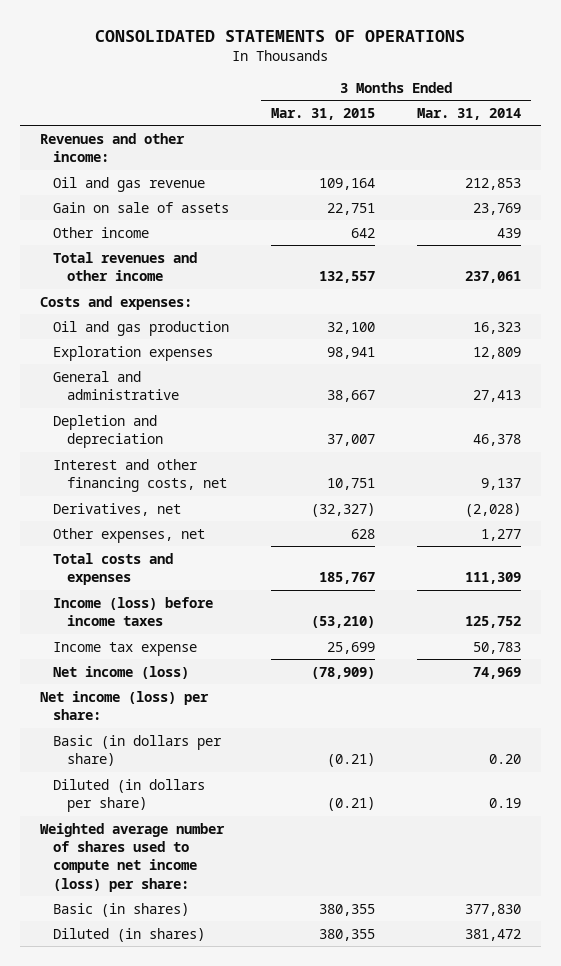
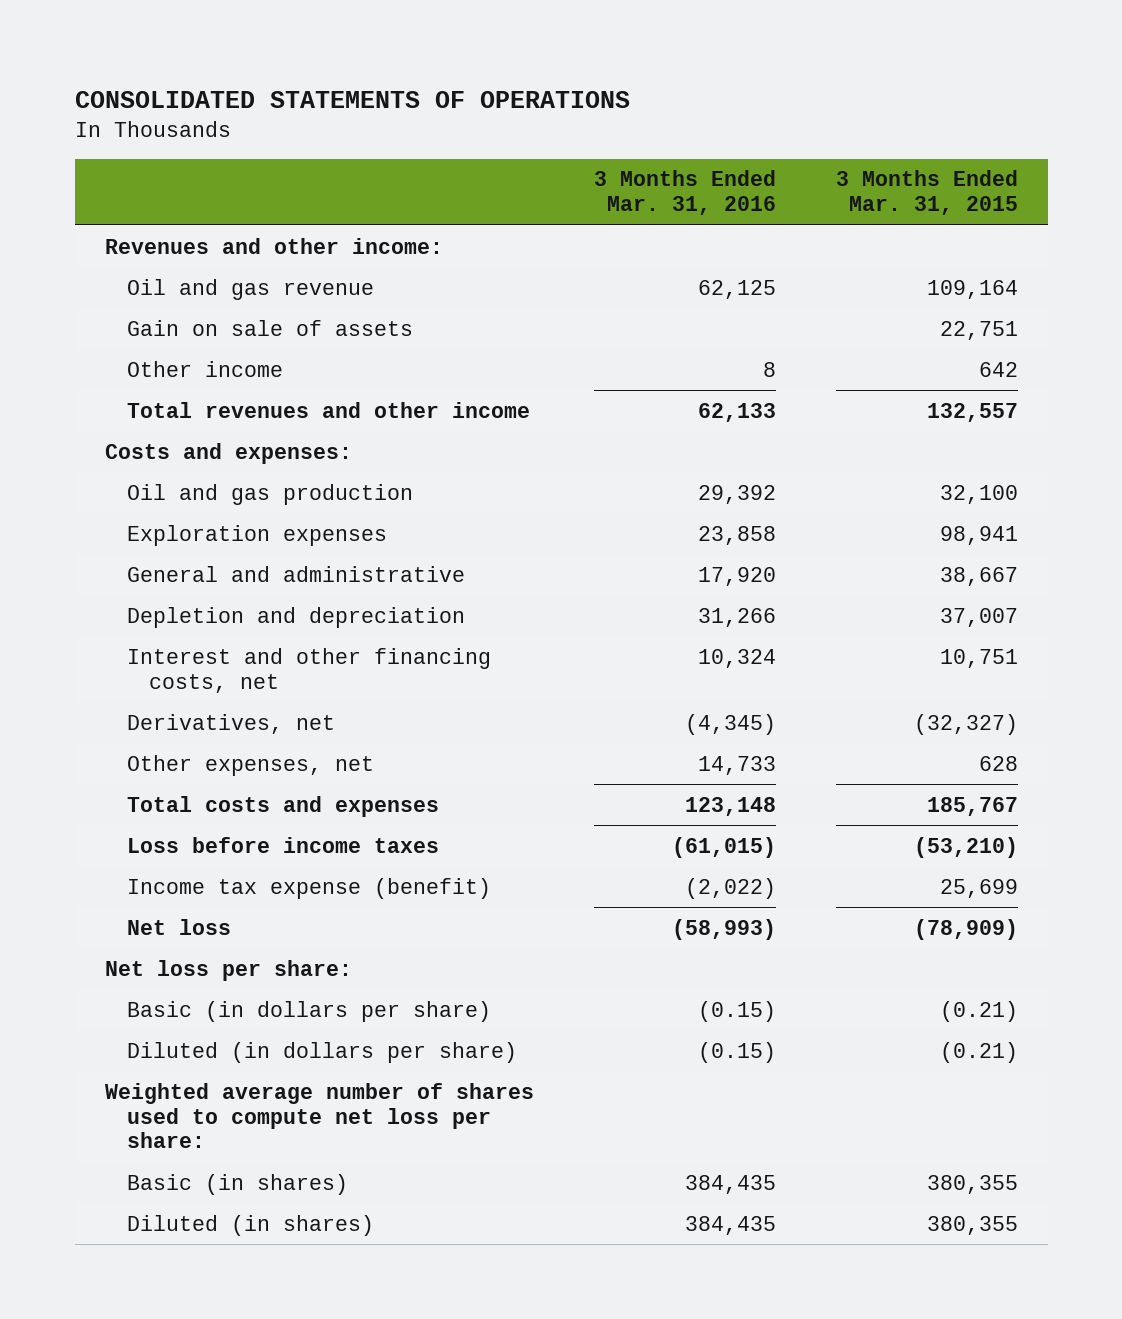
- | 3 Months Ended Mar. 31, 2015 | 3 Months Ended Mar. 31, 2014
+ | 3 Months Ended Mar. 31, 2016 | 3 Months Ended Mar. 31, 2015
- Income (loss) before income taxes | (53,210) | 125,752
- Income tax expense | 25,699 | 50,783
- Net income (loss) | (78,909) | 74,969
- Net income (loss) per share:
+ Loss before income taxes | (61,015) | (53,210)
+ Income tax expense (benefit) | (2,022) | 25,699
+ Net loss | (58,993) | (78,909)
+ Net loss per share:
- Weighted average number of shares used to compute net income (loss) per share:
+ Weighted average number of shares used to compute net loss per share:

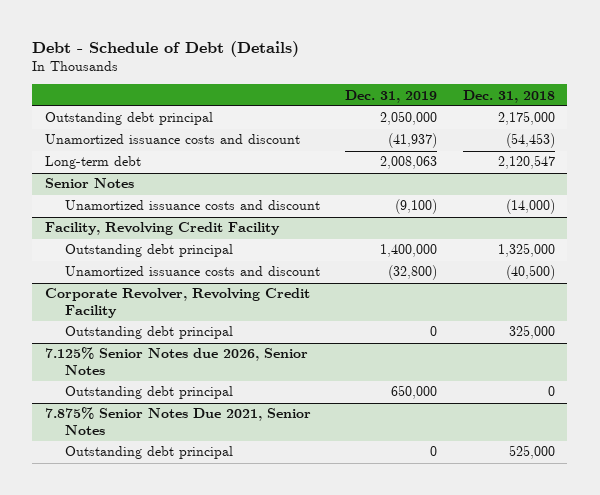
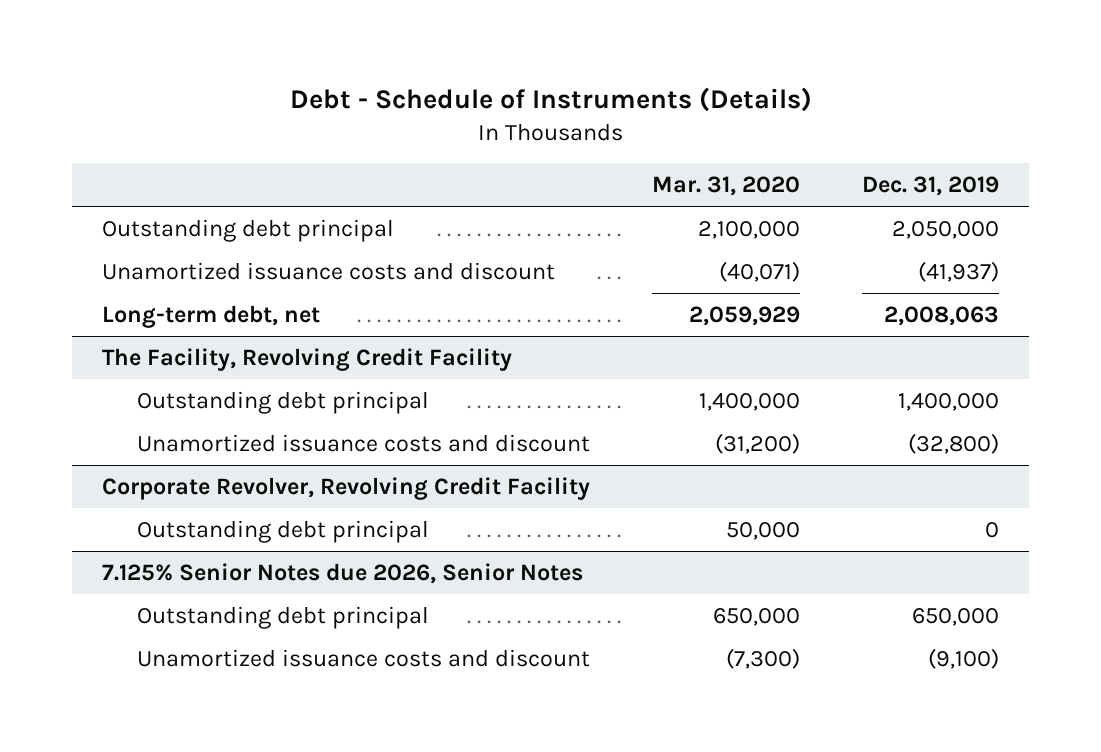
- Debt - Schedule of Debt (Details)
+ Debt - Schedule of Instruments (Details)
- | Dec. 31, 2019 | Dec. 31, 2018
+ | Mar. 31, 2020 | Dec. 31, 2019
- Long-term debt | 2,008,063 | 2,120,547
- Senior Notes
- Unamortized issuance costs and discount | (9,100) | (14,000)
- Facility, Revolving Credit Facility
+ Long-term debt, net | 2,059,929 | 2,008,063
+ The Facility, Revolving Credit Facility
- 7.875% Senior Notes Due 2021, Senior Notes
- Outstanding debt principal | 0 | 525,000
@ 7.125% Senior Notes due 2026, Senior Notes
+ Unamortized issuance costs and discount | (7,300) | (9,100)

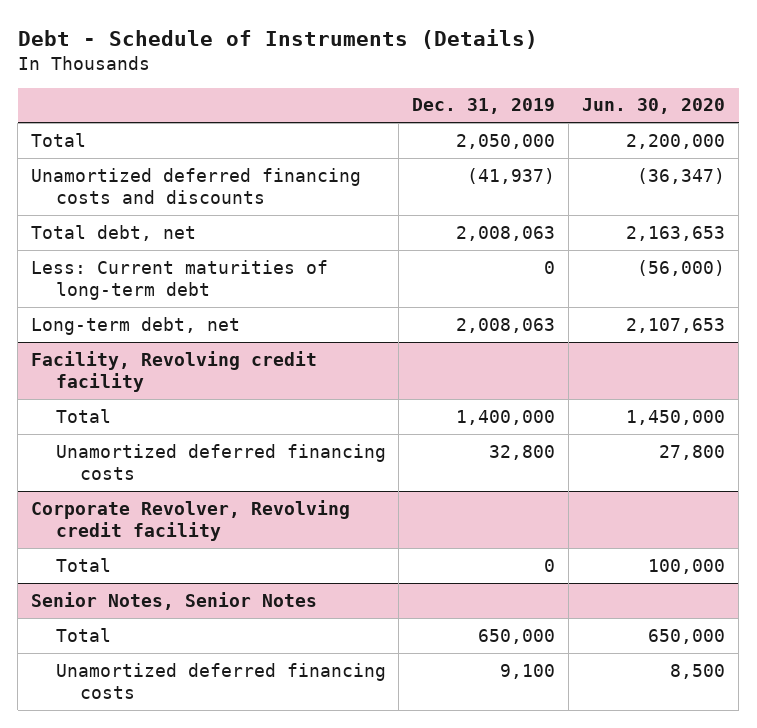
- | Mar. 31, 2020 | Dec. 31, 2019
+ | Dec. 31, 2019 | Jun. 30, 2020
- Outstanding debt principal | 2,100,000 | 2,050,000
- Unamortized issuance costs and discount | (40,071) | (41,937)
+ Total | 2,050,000 | 2,200,000
+ Unamortized deferred financing costs and discounts | (41,937) | (36,347)
+ Total debt, net | 2,008,063 | 2,163,653
+ Less: Current maturities of long-term debt | 0 | (56,000)
- The Facility, Revolving Credit Facility
- Outstanding debt principal | 1,400,000 | 1,400,000
- Unamortized issuance costs and discount | (31,200) | (32,800)
- Corporate Revolver, Revolving Credit Facility
- Outstanding debt principal | 50,000 | 0
- 7.125% Senior Notes due 2026, Senior Notes
- Outstanding debt principal | 650,000 | 650,000
- Unamortized issuance costs and discount | (7,300) | (9,100)
+ Facility, Revolving credit facility
+ Total | 1,400,000 | 1,450,000
+ Unamortized deferred financing costs | 32,800 | 27,800
+ Corporate Revolver, Revolving credit facility
+ Total | 0 | 100,000
+ Senior Notes, Senior Notes
+ Total | 650,000 | 650,000
+ Unamortized deferred financing costs | 9,100 | 8,500

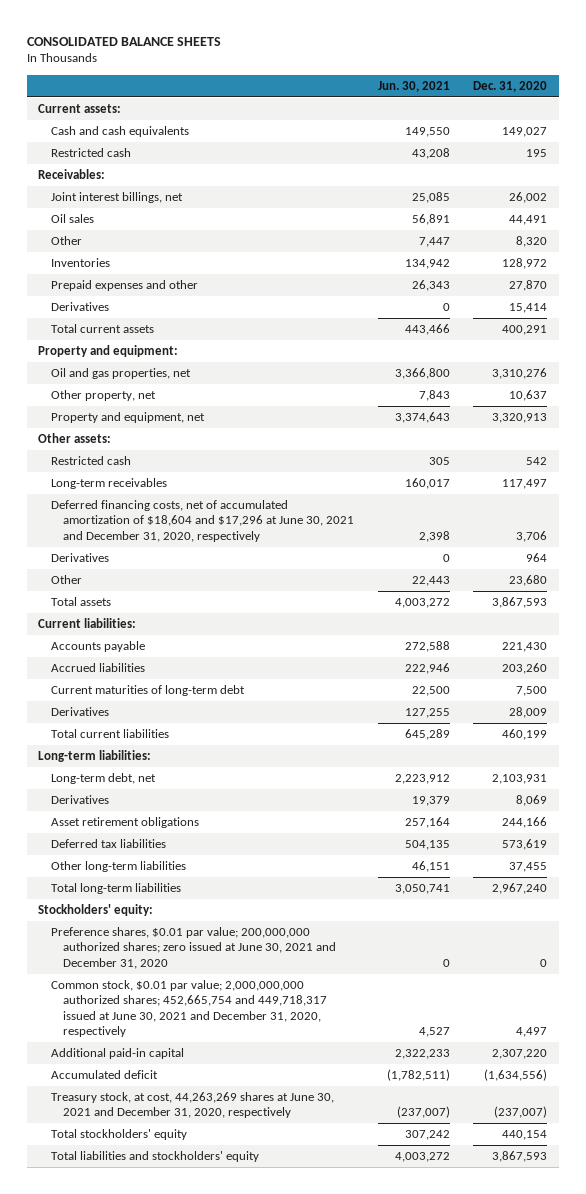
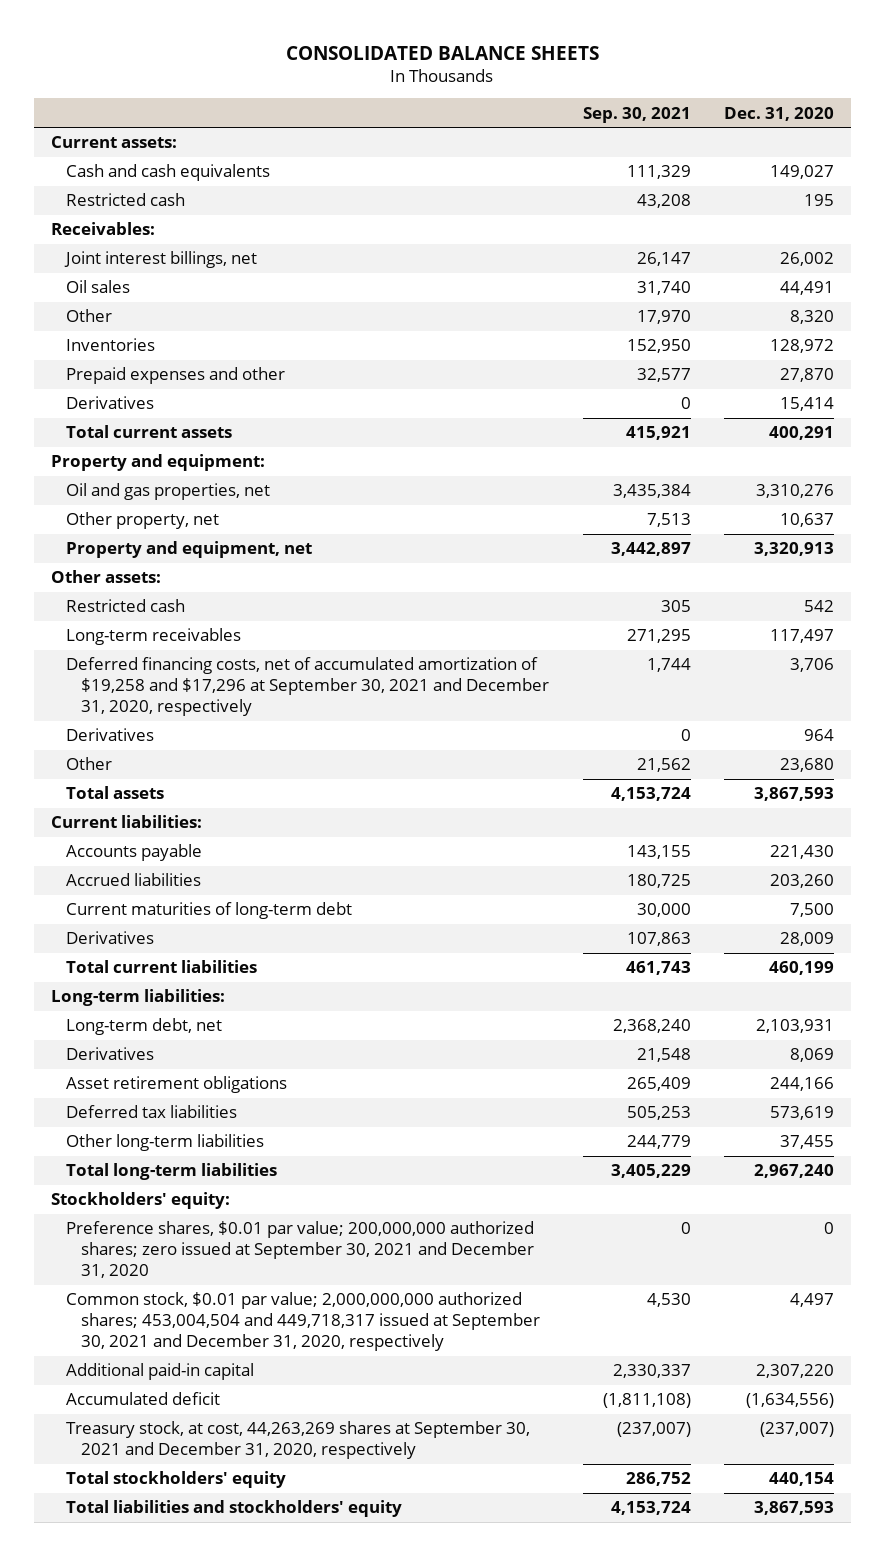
- | Jun. 30, 2021 | Dec. 31, 2020
+ | Sep. 30, 2021 | Dec. 31, 2020
- Deferred financing costs, net of accumulated amortization of $18,604 and $17,296 at June 30, 2021 and December 31, 2020, respectively | 2,398 | 3,706
+ Deferred financing costs, net of accumulated amortization of $19,258 and $17,296 at September 30, 2021 and December 31, 2020, respectively | 1,744 | 3,706
- Preference shares, $0.01 par value; 200,000,000 authorized shares; zero issued at June 30, 2021 and December 31, 2020 | 0 | 0
- Common stock, $0.01 par value; 2,000,000,000 authorized shares; 452,665,754 and 449,718,317 issued at June 30, 2021 and December 31, 2020, respectively | 4,527 | 4,497
+ Preference shares, $0.01 par value; 200,000,000 authorized shares; zero issued at September 30, 2021 and December 31, 2020 | 0 | 0
+ Common stock, $0.01 par value; 2,000,000,000 authorized shares; 453,004,504 and 449,718,317 issued at September 30, 2021 and December 31, 2020, respectively | 4,530 | 4,497
- Treasury stock, at cost, 44,263,269 shares at June 30, 2021 and December 31, 2020, respectively | (237,007) | (237,007)
+ Treasury stock, at cost, 44,263,269 shares at September 30, 2021 and December 31, 2020, respectively | (237,007) | (237,007)

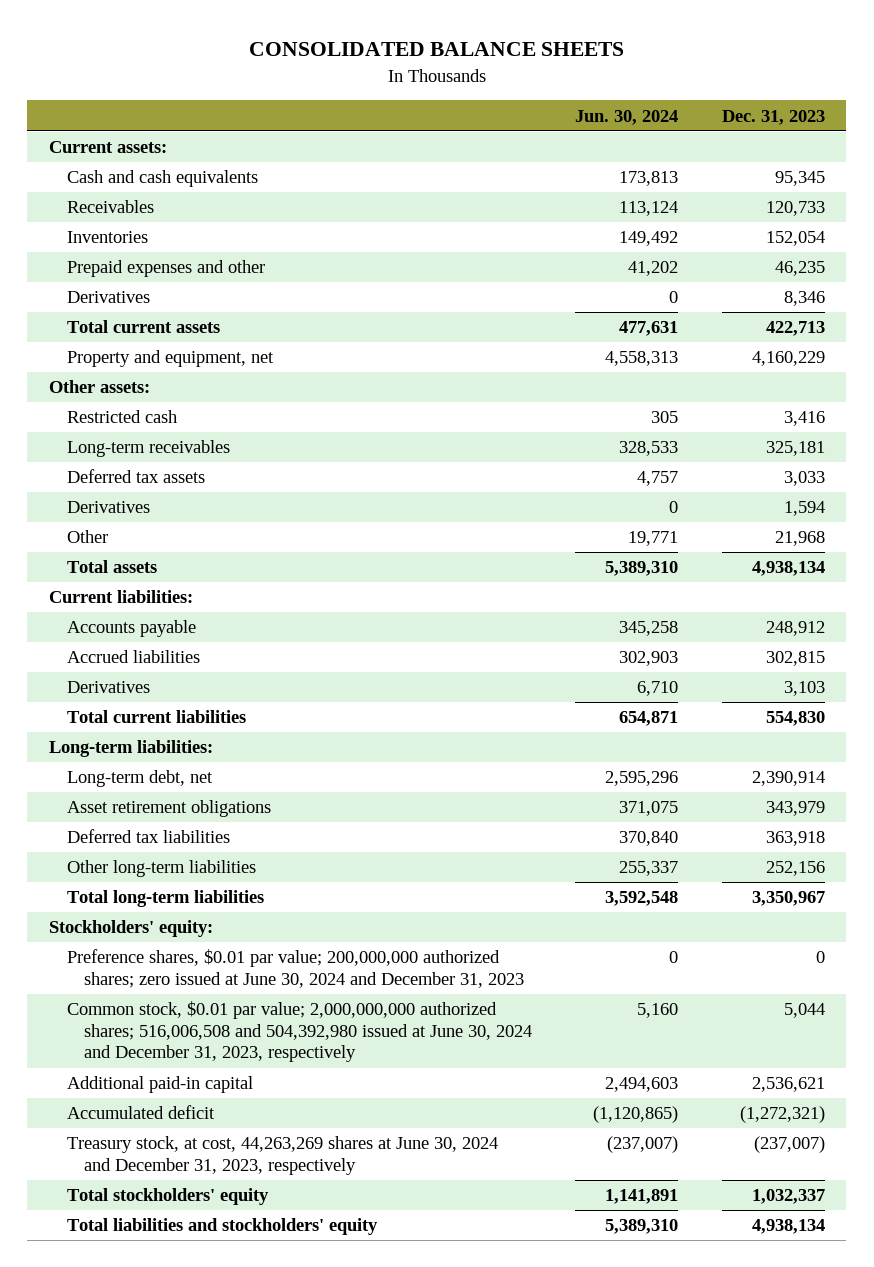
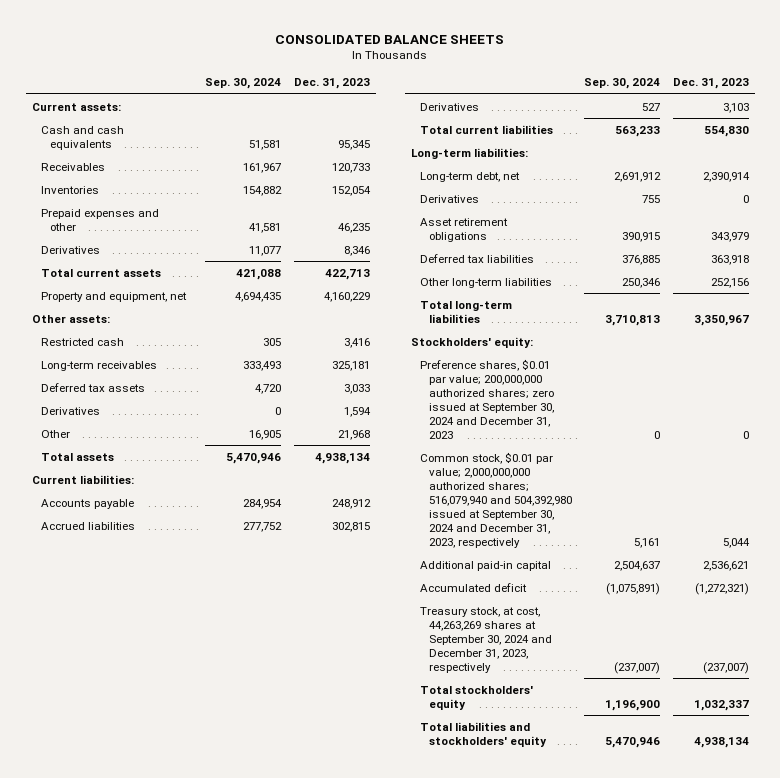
- | Jun. 30, 2024 | Dec. 31, 2023
+ | Sep. 30, 2024 | Dec. 31, 2023
+ Derivatives | 755 | 0
- Preference shares, $0.01 par value; 200,000,000 authorized shares; zero issued at June 30, 2024 and December 31, 2023 | 0 | 0
- Common stock, $0.01 par value; 2,000,000,000 authorized shares; 516,006,508 and 504,392,980 issued at June 30, 2024 and December 31, 2023, respectively | 5,160 | 5,044
+ Preference shares, $0.01 par value; 200,000,000 authorized shares; zero issued at September 30, 2024 and December 31, 2023 | 0 | 0
+ Common stock, $0.01 par value; 2,000,000,000 authorized shares; 516,079,940 and 504,392,980 issued at September 30, 2024 and December 31, 2023, respectively | 5,161 | 5,044
- Treasury stock, at cost, 44,263,269 shares at June 30, 2024 and December 31, 2023, respectively | (237,007) | (237,007)
+ Treasury stock, at cost, 44,263,269 shares at September 30, 2024 and December 31, 2023, respectively | (237,007) | (237,007)

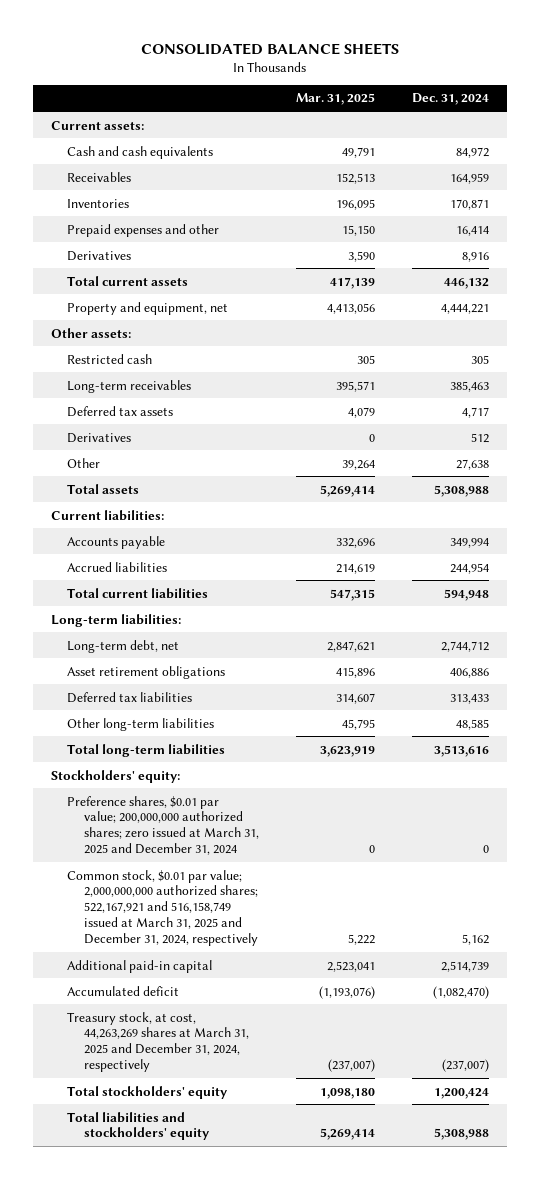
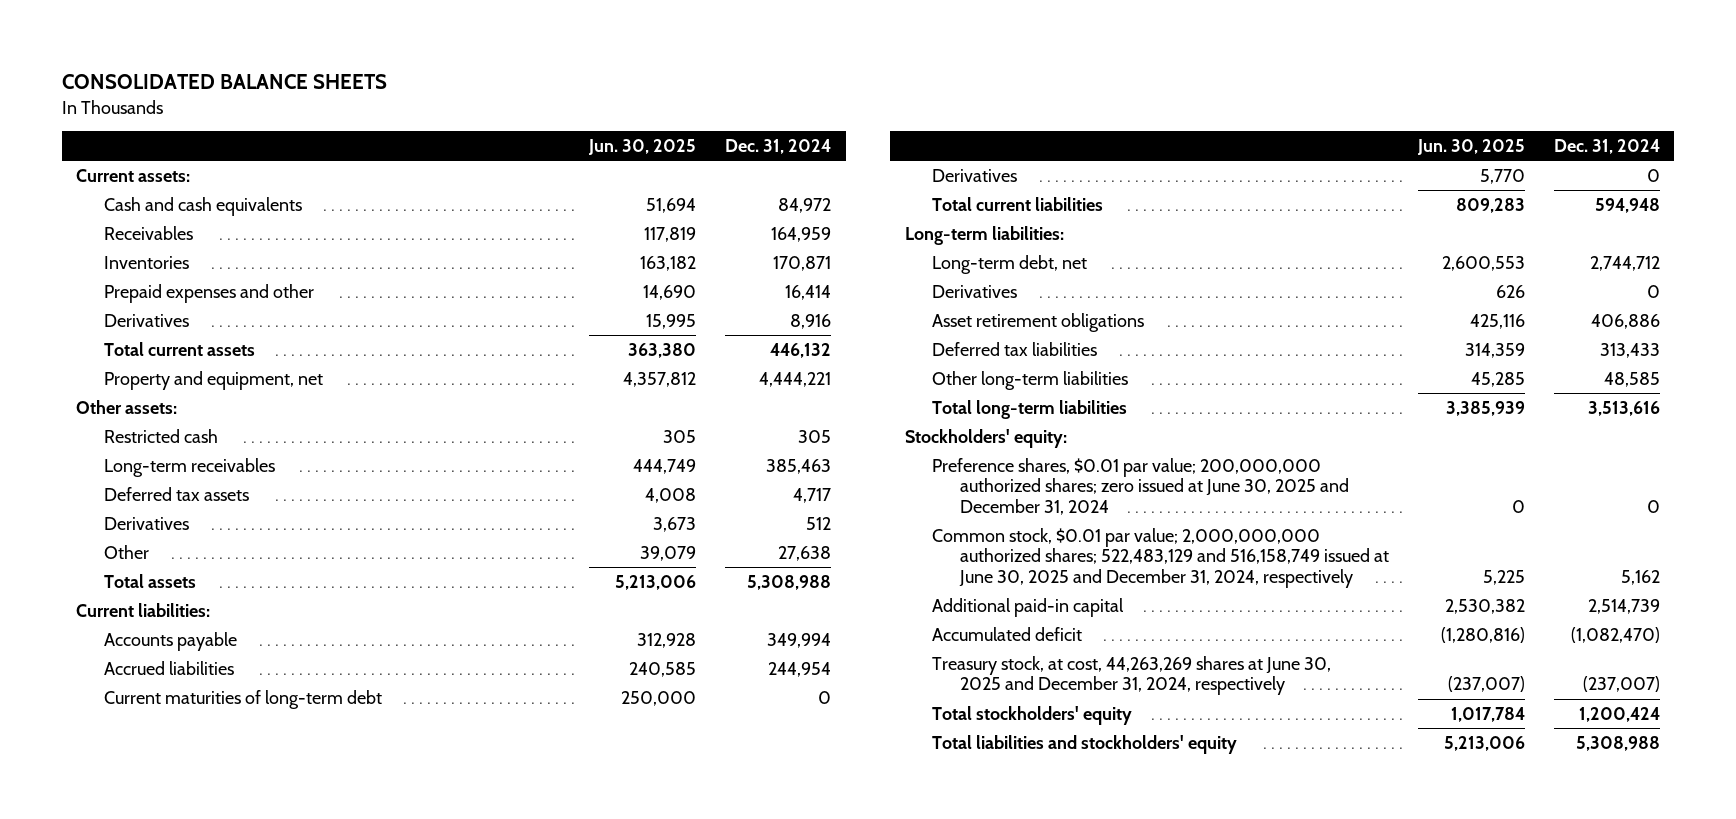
- | Mar. 31, 2025 | Dec. 31, 2024
+ | Jun. 30, 2025 | Dec. 31, 2024
+ Current maturities of long-term debt | 250,000 | 0
+ Derivatives | 5,770 | 0
+ Derivatives | 626 | 0
- Preference shares, $0.01 par value; 200,000,000 authorized shares; zero issued at March 31, 2025 and December 31, 2024 | 0 | 0
- Common stock, $0.01 par value; 2,000,000,000 authorized shares; 522,167,921 and 516,158,749 issued at March 31, 2025 and December 31, 2024, respectively | 5,222 | 5,162
+ Preference shares, $0.01 par value; 200,000,000 authorized shares; zero issued at June 30, 2025 and December 31, 2024 | 0 | 0
+ Common stock, $0.01 par value; 2,000,000,000 authorized shares; 522,483,129 and 516,158,749 issued at June 30, 2025 and December 31, 2024, respectively | 5,225 | 5,162
- Treasury stock, at cost, 44,263,269 shares at March 31, 2025 and December 31, 2024, respectively | (237,007) | (237,007)
+ Treasury stock, at cost, 44,263,269 shares at June 30, 2025 and December 31, 2024, respectively | (237,007) | (237,007)

